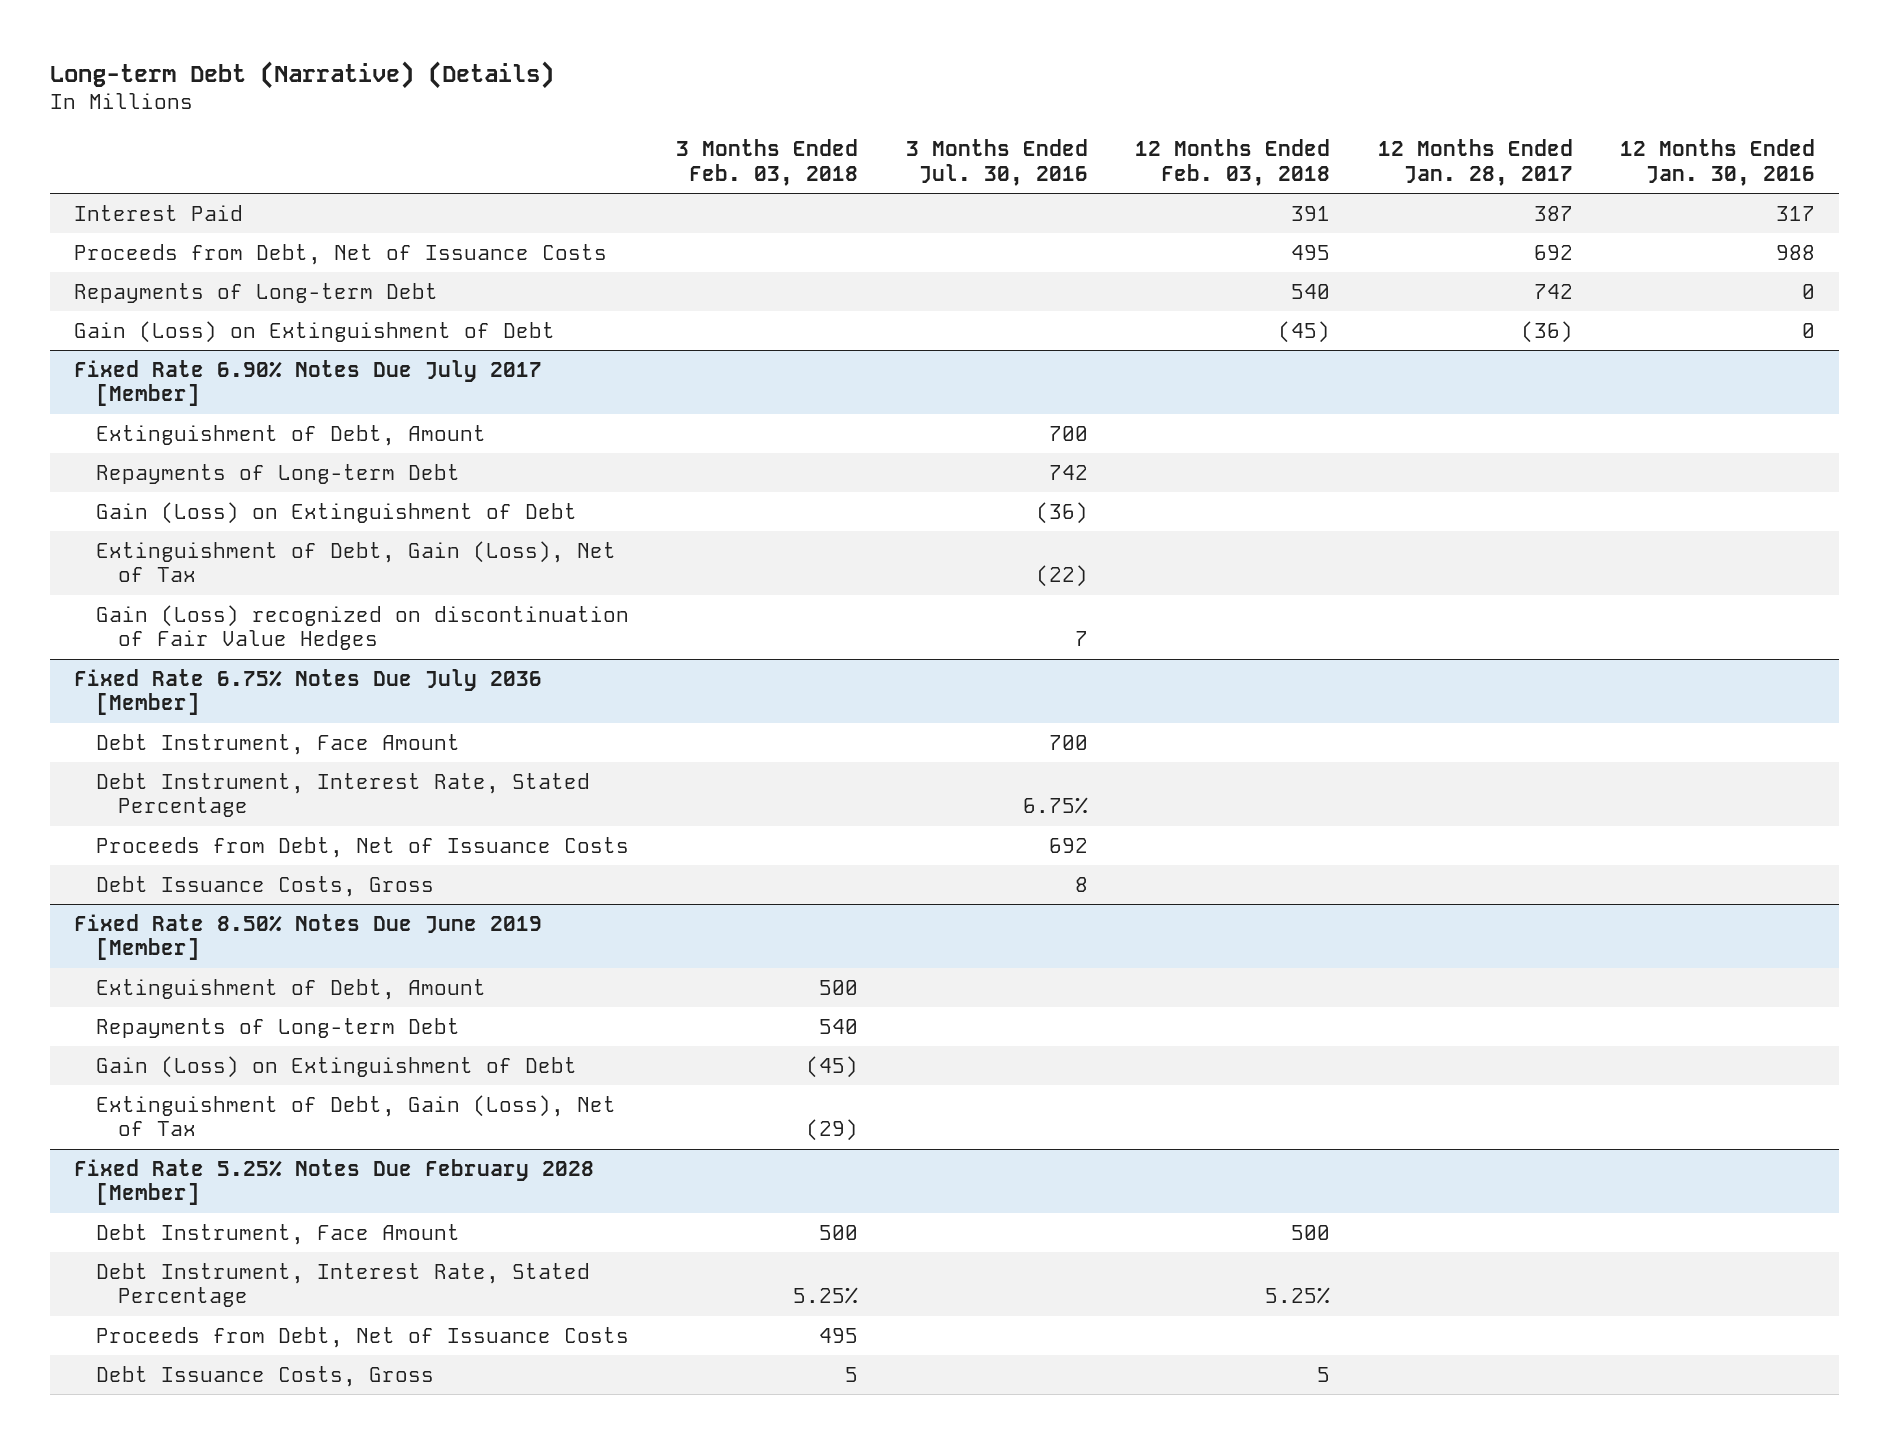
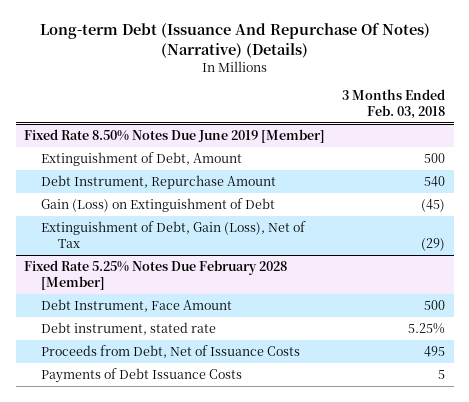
- Long-term Debt (Narrative) (Details)
+ Long-term Debt (Issuance And Repurchase Of Notes) (Narrative) (Details)
- | 3 Months Ended Feb. 03, 2018 | 3 Months Ended Jul. 30, 2016 | 12 Months Ended Feb. 03, 2018 | 12 Months Ended Jan. 28, 2017 | 12 Months Ended Jan. 30, 2016
+ | 3 Months Ended Feb. 03, 2018
- Interest Paid | | | 391 | 387 | 317
- Proceeds from Debt, Net of Issuance Costs | | | 495 | 692 | 988
- Repayments of Long-term Debt | | | 540 | 742 | 0
- Gain (Loss) on Extinguishment of Debt | | | (45) | (36) | 0
- Fixed Rate 6.90% Notes Due July 2017 [Member]
- Extinguishment of Debt, Amount | | 700 | | |
- Repayments of Long-term Debt | | 742 | | |
- Gain (Loss) on Extinguishment of Debt | | (36) | | |
- Extinguishment of Debt, Gain (Loss), Net of Tax | | (22) | | |
- Gain (Loss) recognized on discontinuation of Fair Value Hedges | | 7 | | |
- Fixed Rate 6.75% Notes Due July 2036 [Member]
- Debt Instrument, Face Amount | | 700 | | |
- Debt Instrument, Interest Rate, Stated Percentage | | 6.75% | | |
- Proceeds from Debt, Net of Issuance Costs | | 692 | | |
- Debt Issuance Costs, Gross | | 8 | | |
@ Fixed Rate 8.50% Notes Due June 2019 [Member]
- Repayments of Long-term Debt | 540 | | | |
+ Debt Instrument, Repurchase Amount | 540
@ Fixed Rate 5.25% Notes Due February 2028 [Member]
- Debt Instrument, Interest Rate, Stated Percentage | 5.25% | | 5.25% | |
+ Debt instrument, stated rate | 5.25%
- Debt Issuance Costs, Gross | 5 | | 5 | |
+ Payments of Debt Issuance Costs | 5

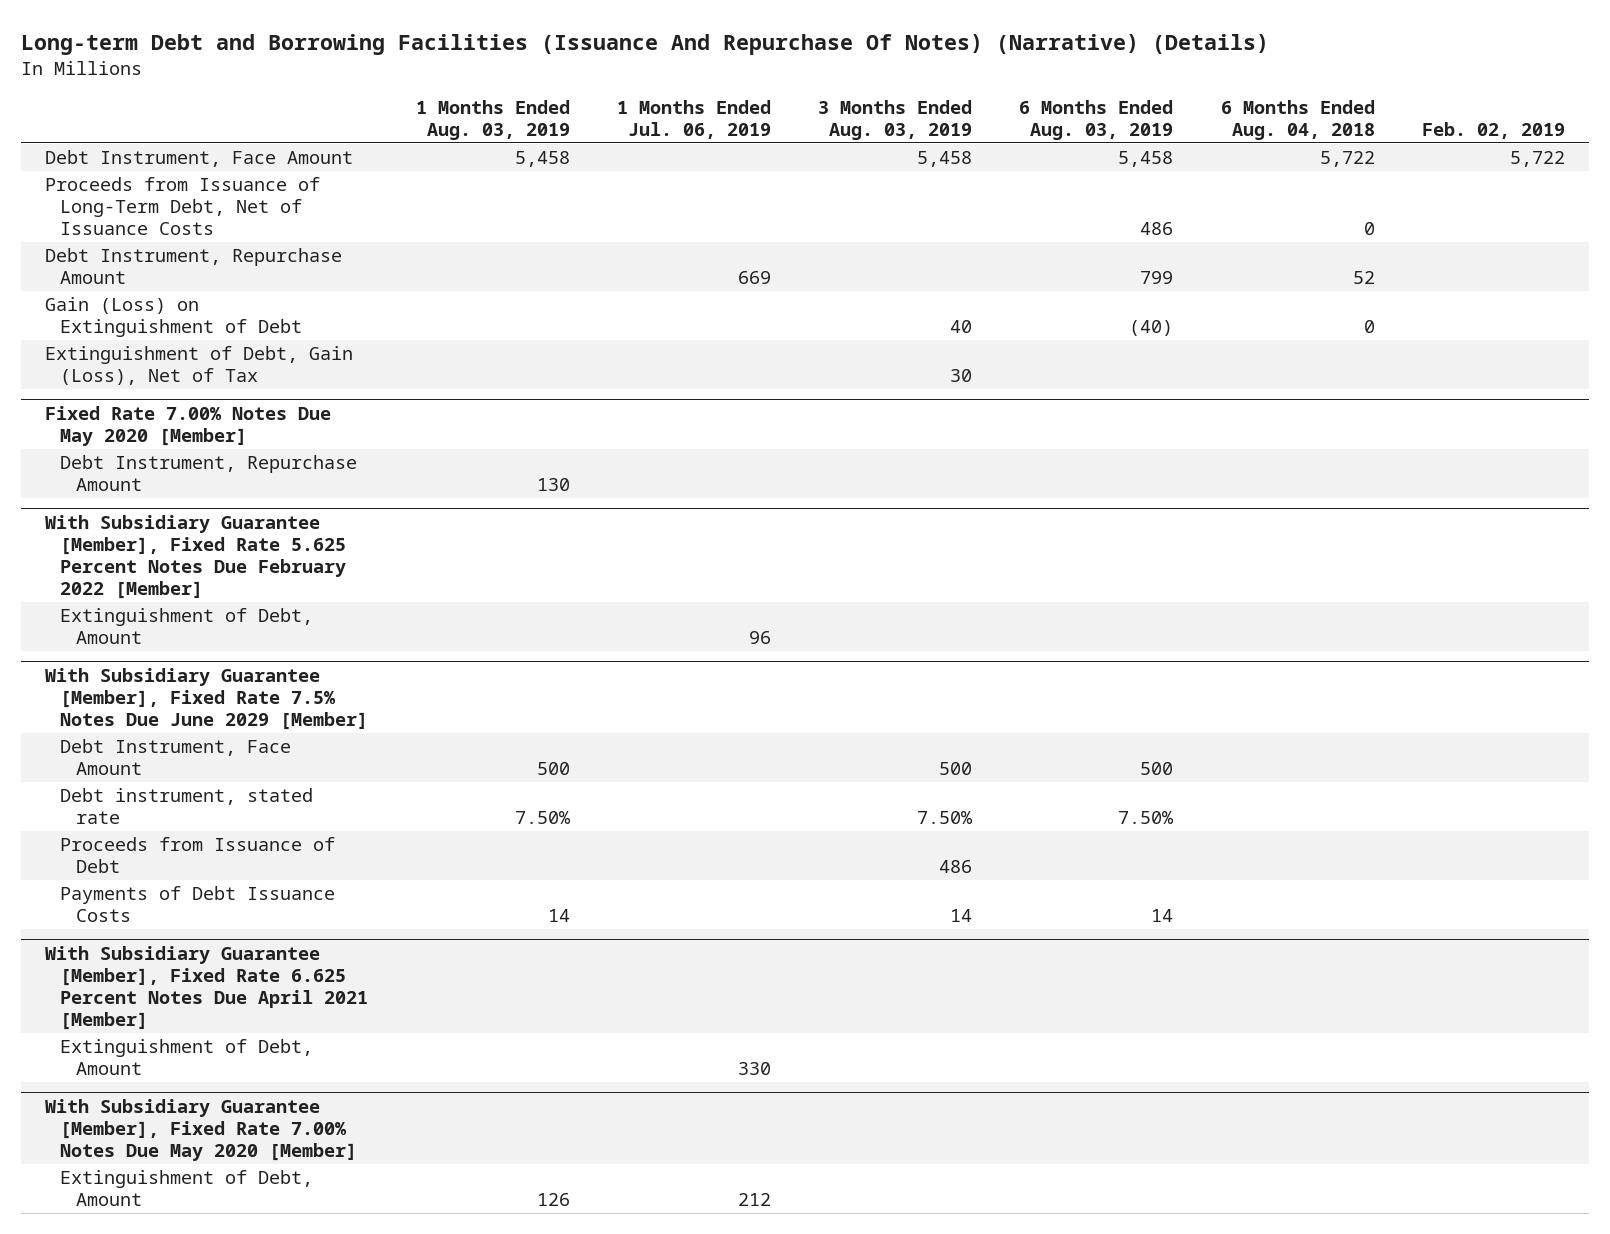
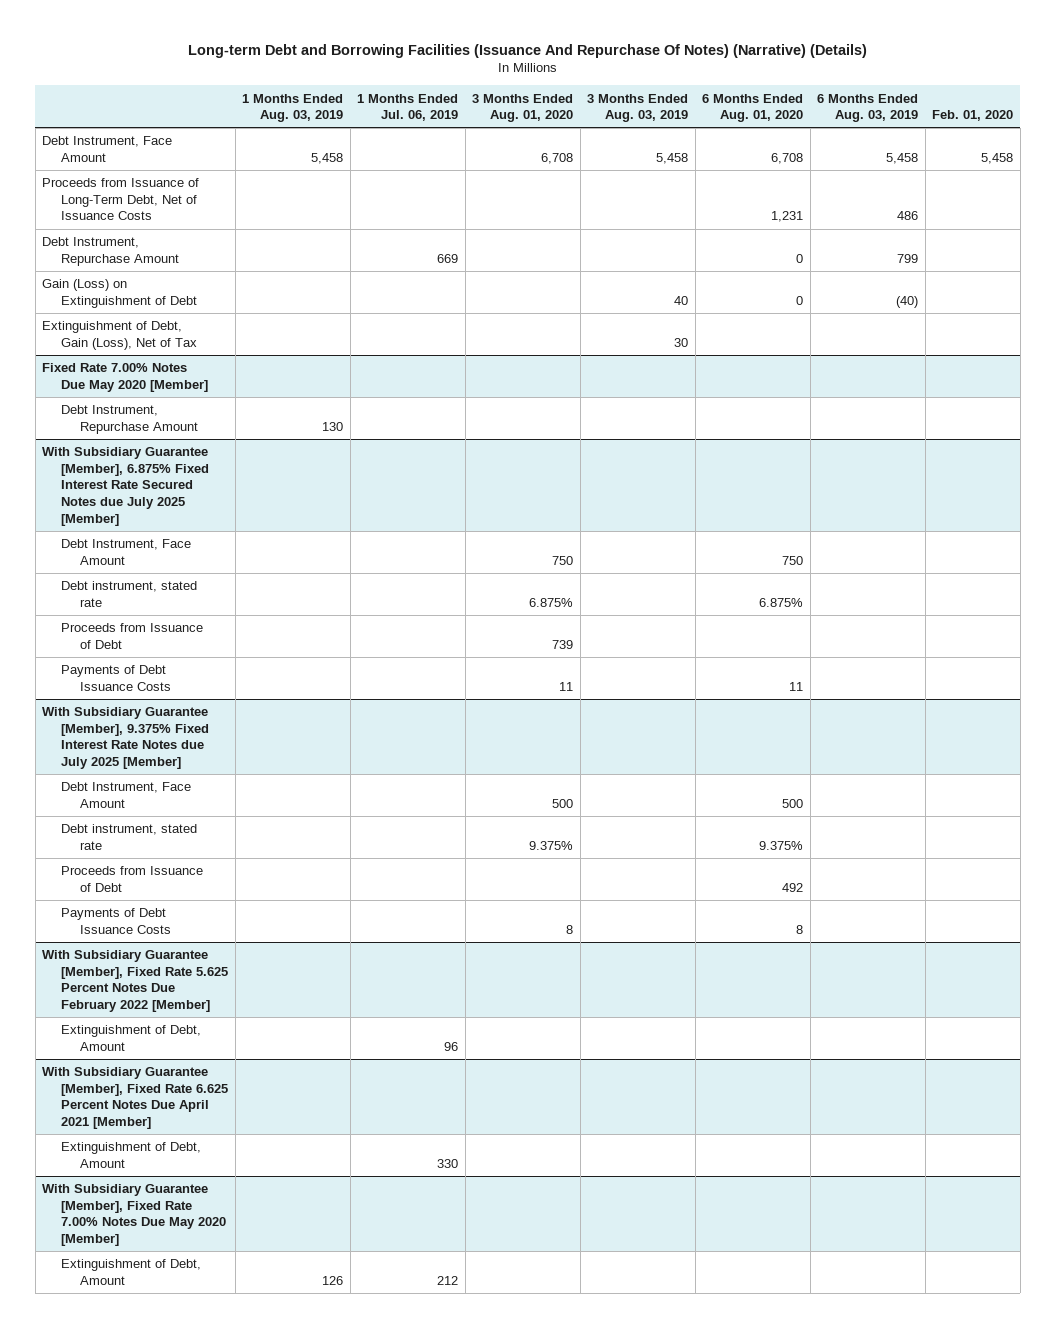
- | 1 Months Ended Aug. 03, 2019 | 1 Months Ended Jul. 06, 2019 | 3 Months Ended Aug. 03, 2019 | 6 Months Ended Aug. 03, 2019 | 6 Months Ended Aug. 04, 2018 | Feb. 02, 2019
+ | 1 Months Ended Aug. 03, 2019 | 1 Months Ended Jul. 06, 2019 | 3 Months Ended Aug. 01, 2020 | 3 Months Ended Aug. 03, 2019 | 6 Months Ended Aug. 01, 2020 | 6 Months Ended Aug. 03, 2019 | Feb. 01, 2020
+ With Subsidiary Guarantee [Member], 6.875% Fixed Interest Rate Secured Notes due July 2025 [Member]
+ Debt Instrument, Face Amount | | | 750 | | 750 | |
+ Debt instrument, stated rate | | | 6.875% | | 6.875% | |
+ Proceeds from Issuance of Debt | | | 739 | | | |
+ Payments of Debt Issuance Costs | | | 11 | | 11 | |
+ With Subsidiary Guarantee [Member], 9.375% Fixed Interest Rate Notes due July 2025 [Member]
+ Debt Instrument, Face Amount | | | 500 | | 500 | |
+ Debt instrument, stated rate | | | 9.375% | | 9.375% | |
+ Proceeds from Issuance of Debt | | | | | 492 | |
+ Payments of Debt Issuance Costs | | | 8 | | 8 | |
- With Subsidiary Guarantee [Member], Fixed Rate 7.5% Notes Due June 2029 [Member]
- Debt Instrument, Face Amount | 500 | | 500 | 500 | |
- Debt instrument, stated rate | 7.50% | | 7.50% | 7.50% | |
- Proceeds from Issuance of Debt | | | 486 | | |
- Payments of Debt Issuance Costs | 14 | | 14 | 14 | |

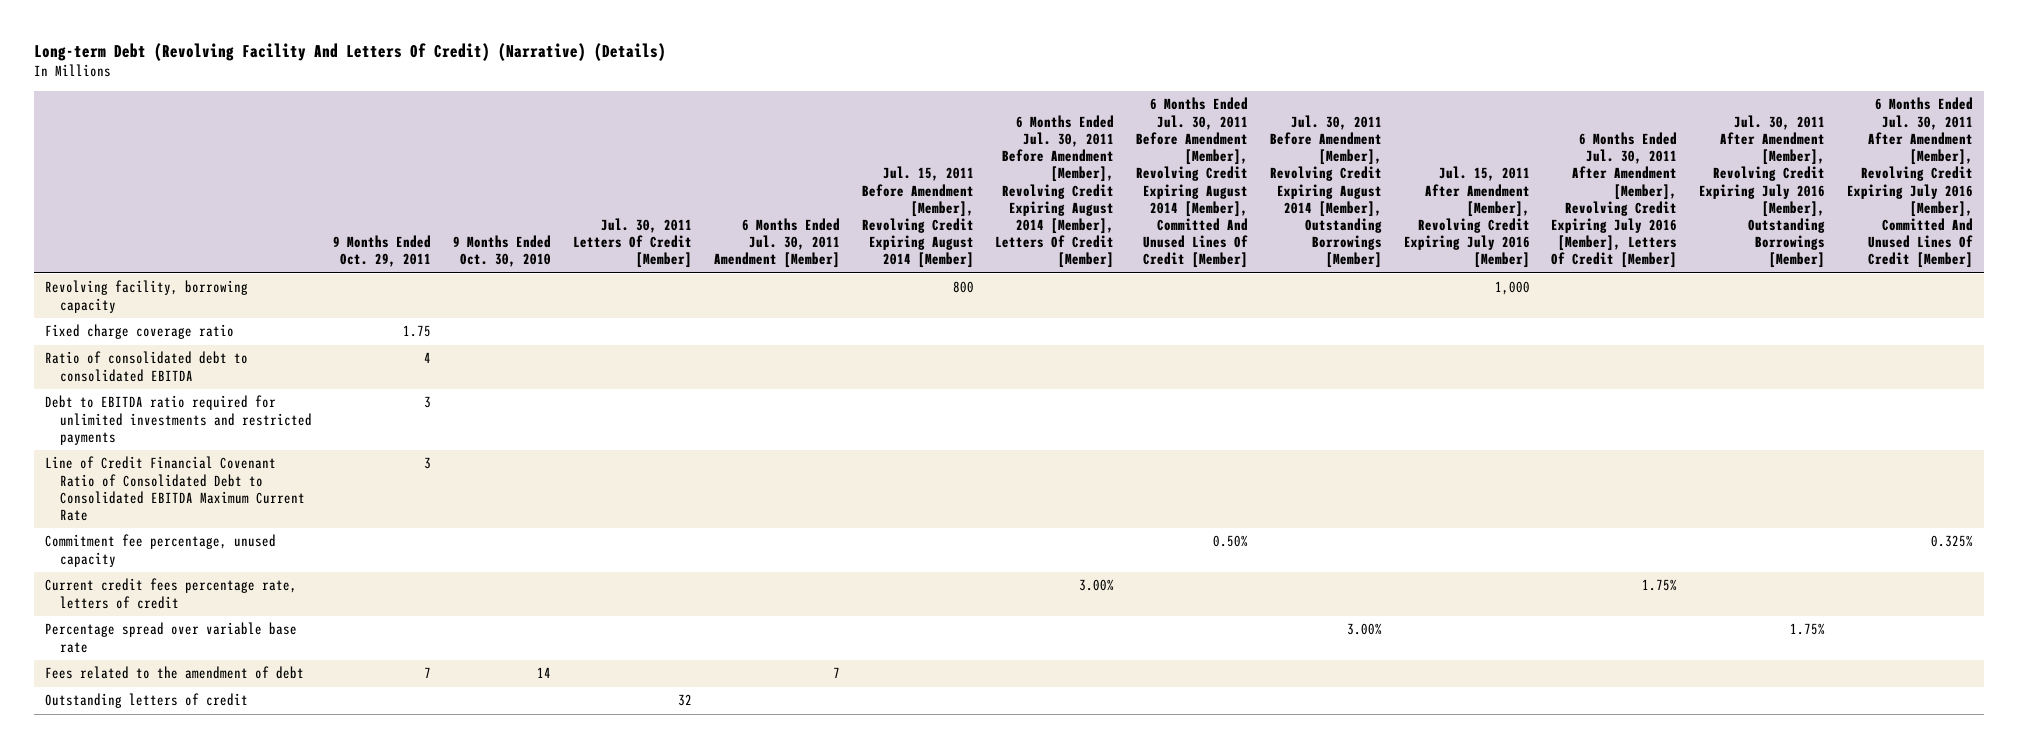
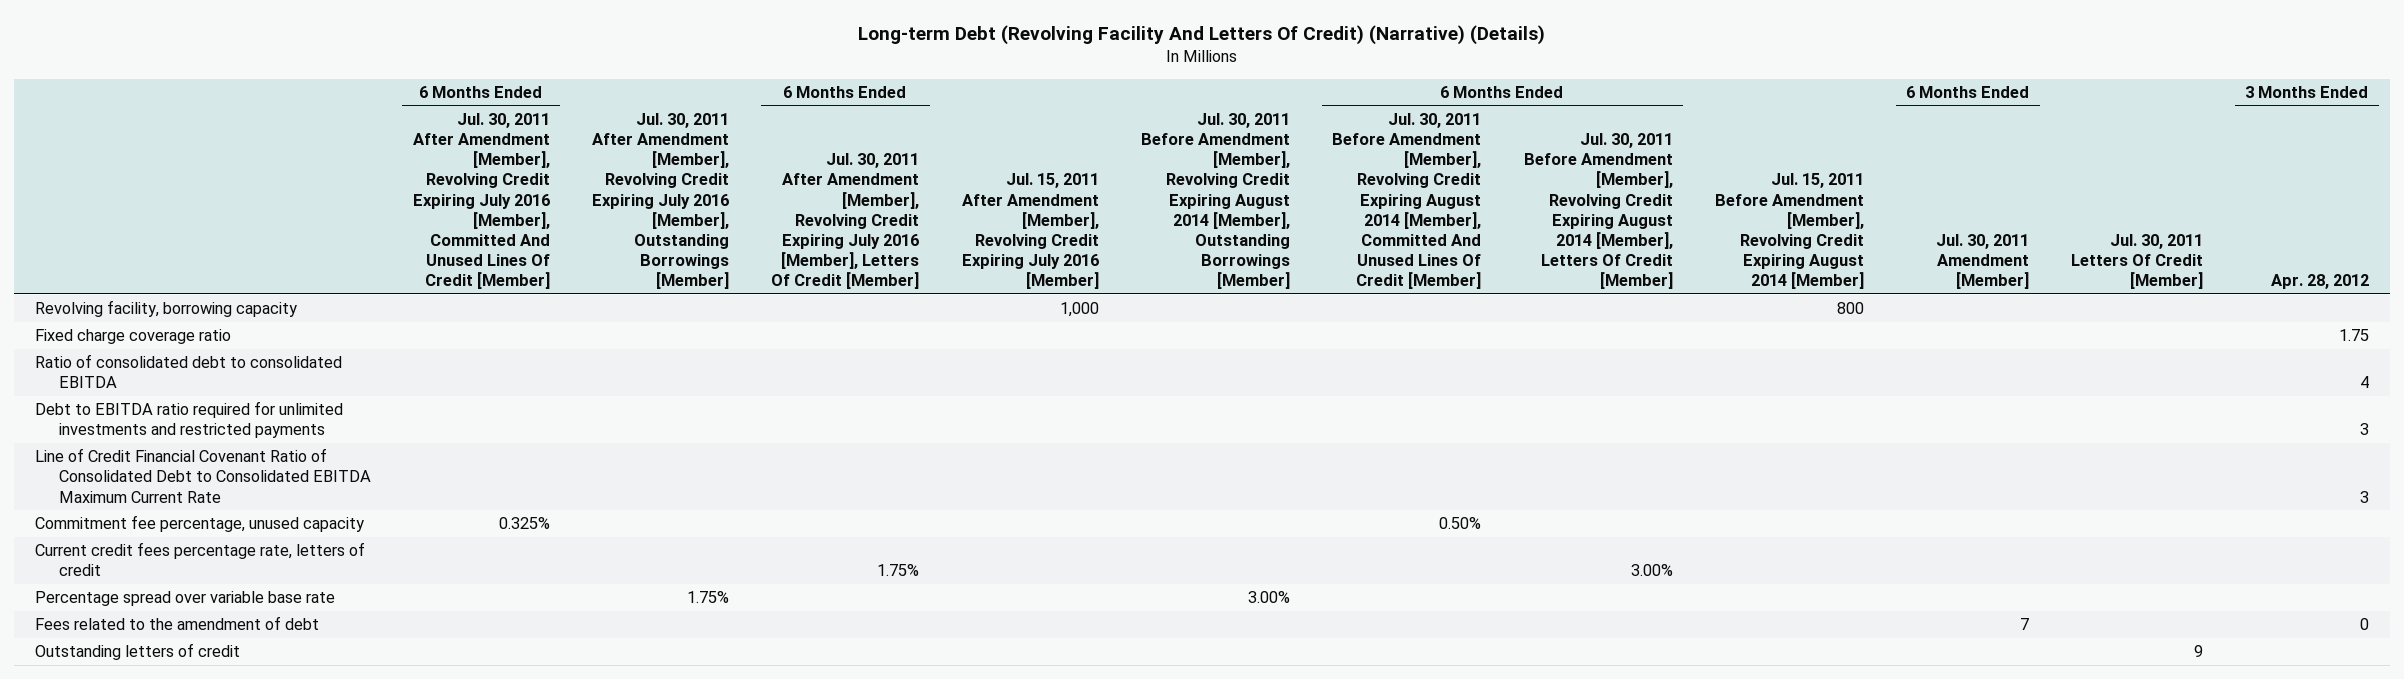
- | 9 Months Ended Oct. 29, 2011 | 9 Months Ended Oct. 30, 2010 | Jul. 30, 2011 Letters Of Credit [Member] | 6 Months Ended Jul. 30, 2011 Amendment [Member] | Jul. 15, 2011 Before Amendment [Member], Revolving Credit Expiring August 2014 [Member] | 6 Months Ended Jul. 30, 2011 Before Amendment [Member], Revolving Credit Expiring August 2014 [Member], Letters Of Credit [Member] | 6 Months Ended Jul. 30, 2011 Before Amendment [Member], Revolving Credit Expiring August 2014 [Member], Committed And Unused Lines Of Credit [Member] | Jul. 30, 2011 Before Amendment [Member], Revolving Credit Expiring August 2014 [Member], Outstanding Borrowings [Member] | Jul. 15, 2011 After Amendment [Member], Revolving Credit Expiring July 2016 [Member] | 6 Months Ended Jul. 30, 2011 After Amendment [Member], Revolving Credit Expiring July 2016 [Member], Letters Of Credit [Member] | Jul. 30, 2011 After Amendment [Member], Revolving Credit Expiring July 2016 [Member], Outstanding Borrowings [Member] | 6 Months Ended Jul. 30, 2011 After Amendment [Member], Revolving Credit Expiring July 2016 [Member], Committed And Unused Lines Of Credit [Member]
+ | 6 Months Ended Jul. 30, 2011 After Amendment [Member], Revolving Credit Expiring July 2016 [Member], Committed And Unused Lines Of Credit [Member] | Jul. 30, 2011 After Amendment [Member], Revolving Credit Expiring July 2016 [Member], Outstanding Borrowings [Member] | 6 Months Ended Jul. 30, 2011 After Amendment [Member], Revolving Credit Expiring July 2016 [Member], Letters Of Credit [Member] | Jul. 15, 2011 After Amendment [Member], Revolving Credit Expiring July 2016 [Member] | Jul. 30, 2011 Before Amendment [Member], Revolving Credit Expiring August 2014 [Member], Outstanding Borrowings [Member] | 6 Months Ended Jul. 30, 2011 Before Amendment [Member], Revolving Credit Expiring August 2014 [Member], Committed And Unused Lines Of Credit [Member] | 6 Months Ended Jul. 30, 2011 Before Amendment [Member], Revolving Credit Expiring August 2014 [Member], Letters Of Credit [Member] | Jul. 15, 2011 Before Amendment [Member], Revolving Credit Expiring August 2014 [Member] | 6 Months Ended Jul. 30, 2011 Amendment [Member] | Jul. 30, 2011 Letters Of Credit [Member] | 3 Months Ended Apr. 28, 2012
- Outstanding letters of credit | | | 32 | | | | | | | | |
+ Outstanding letters of credit | | | | | | | | | | 9 |

